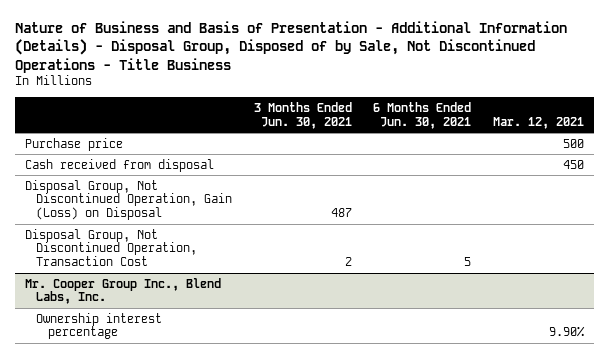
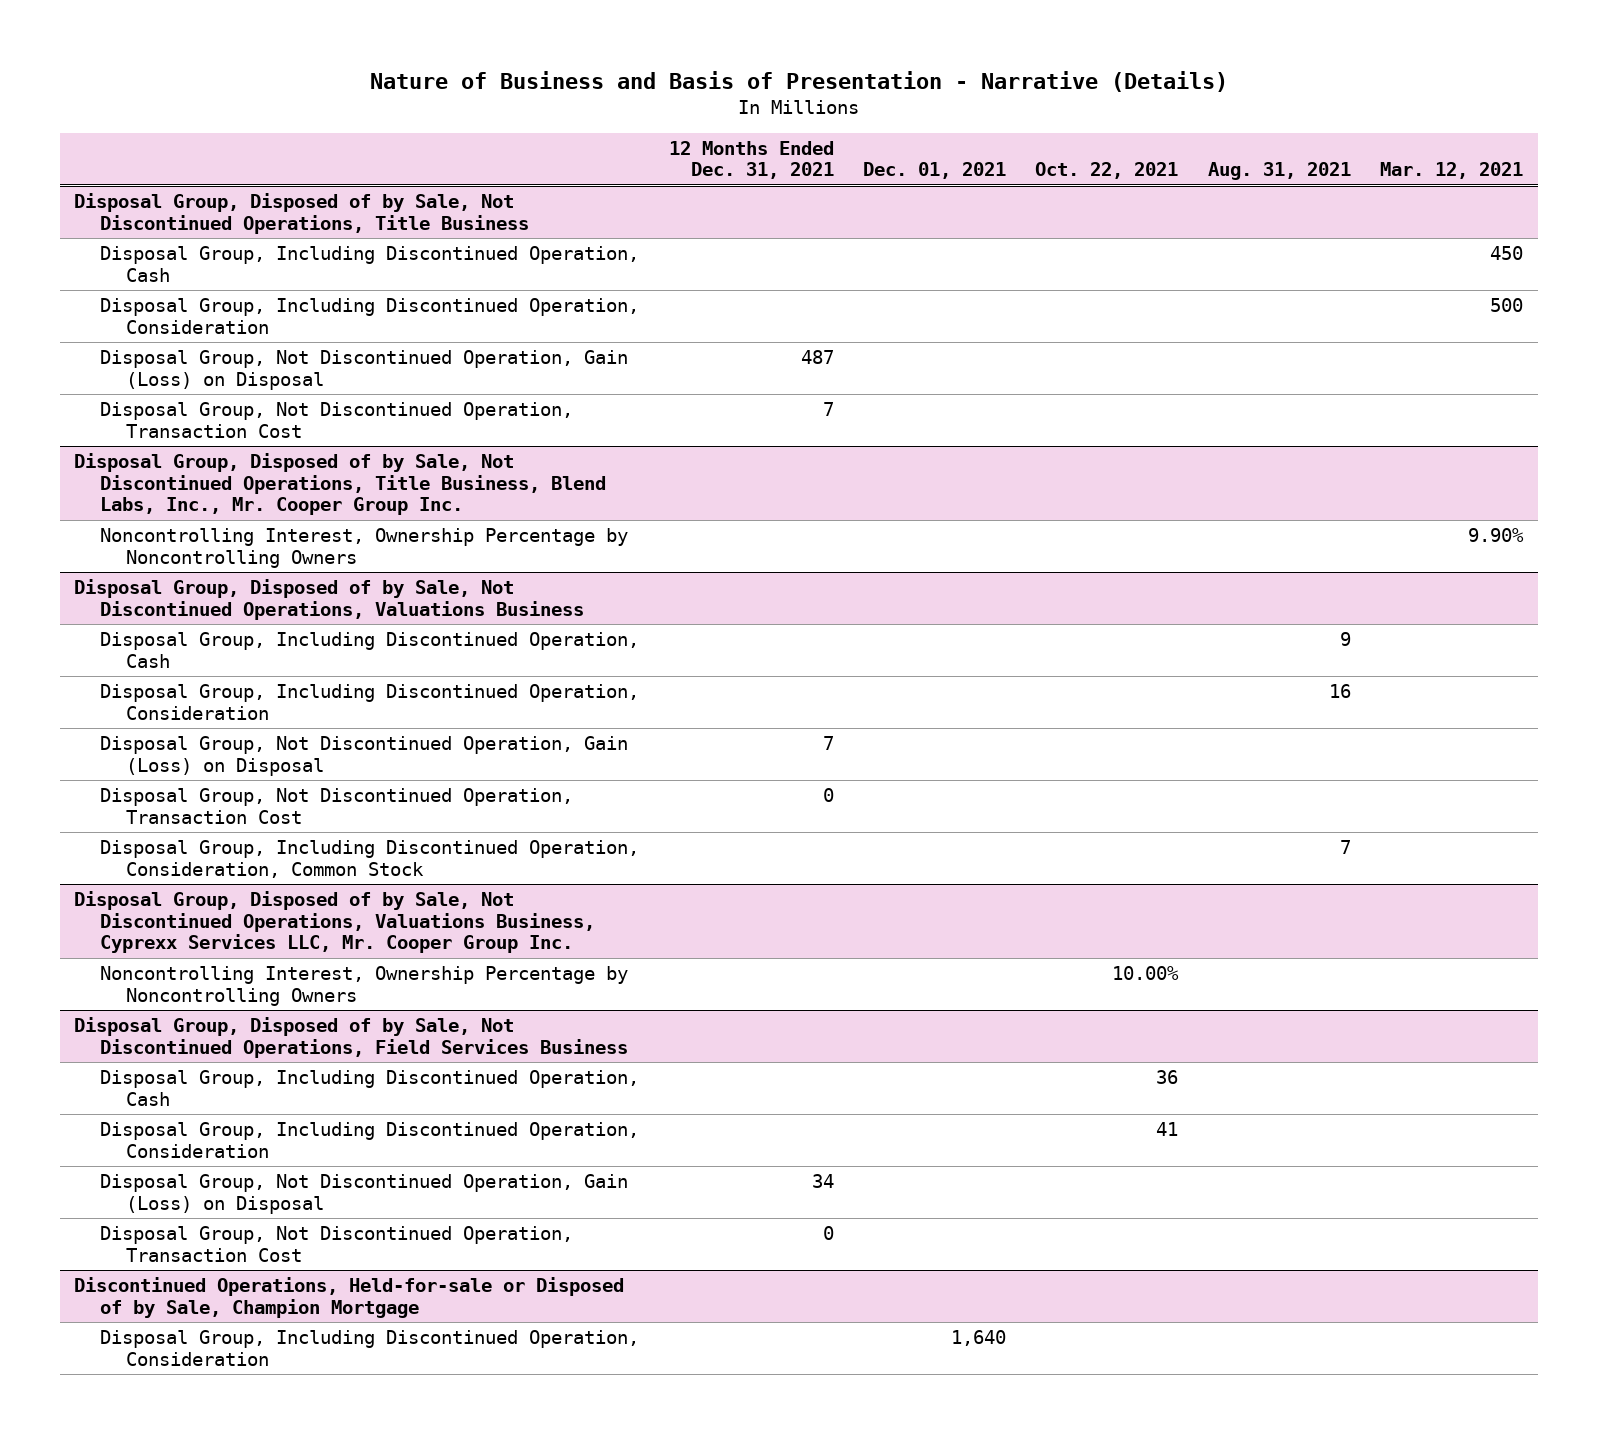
- Nature of Business and Basis of Presentation - Additional Information (Details) - Disposal Group, Disposed of by Sale, Not Discontinued Operations - Title Business
+ Nature of Business and Basis of Presentation - Narrative (Details)
- | 3 Months Ended Jun. 30, 2021 | 6 Months Ended Jun. 30, 2021 | Mar. 12, 2021
+ | 12 Months Ended Dec. 31, 2021 | Dec. 01, 2021 | Oct. 22, 2021 | Aug. 31, 2021 | Mar. 12, 2021
- Purchase price | | | 500
- Cash received from disposal | | | 450
- Disposal Group, Not Discontinued Operation, Gain (Loss) on Disposal | 487 | |
- Disposal Group, Not Discontinued Operation, Transaction Cost | 2 | 5 |
- Mr. Cooper Group Inc., Blend Labs, Inc.
- Ownership interest percentage | | | 9.90%
+ Disposal Group, Disposed of by Sale, Not Discontinued Operations, Title Business
+ Disposal Group, Including Discontinued Operation, Cash | | | | | 450
+ Disposal Group, Including Discontinued Operation, Consideration | | | | | 500
+ Disposal Group, Not Discontinued Operation, Gain (Loss) on Disposal | 487 | | | |
+ Disposal Group, Not Discontinued Operation, Transaction Cost | 7 | | | |
+ Disposal Group, Disposed of by Sale, Not Discontinued Operations, Title Business, Blend Labs, Inc., Mr. Cooper Group Inc.
+ Noncontrolling Interest, Ownership Percentage by Noncontrolling Owners | | | | | 9.90%
+ Disposal Group, Disposed of by Sale, Not Discontinued Operations, Valuations Business
+ Disposal Group, Including Discontinued Operation, Cash | | | | 9 |
+ Disposal Group, Including Discontinued Operation, Consideration | | | | 16 |
+ Disposal Group, Not Discontinued Operation, Gain (Loss) on Disposal | 7 | | | |
+ Disposal Group, Not Discontinued Operation, Transaction Cost | 0 | | | |
+ Disposal Group, Including Discontinued Operation, Consideration, Common Stock | | | | 7 |
+ Disposal Group, Disposed of by Sale, Not Discontinued Operations, Valuations Business, Cyprexx Services LLC, Mr. Cooper Group Inc.
+ Noncontrolling Interest, Ownership Percentage by Noncontrolling Owners | | | 10.00% | |
+ Disposal Group, Disposed of by Sale, Not Discontinued Operations, Field Services Business
+ Disposal Group, Including Discontinued Operation, Cash | | | 36 | |
+ Disposal Group, Including Discontinued Operation, Consideration | | | 41 | |
+ Disposal Group, Not Discontinued Operation, Gain (Loss) on Disposal | 34 | | | |
+ Disposal Group, Not Discontinued Operation, Transaction Cost | 0 | | | |
+ Discontinued Operations, Held-for-sale or Disposed of by Sale, Champion Mortgage
+ Disposal Group, Including Discontinued Operation, Consideration | | 1,640 | | |

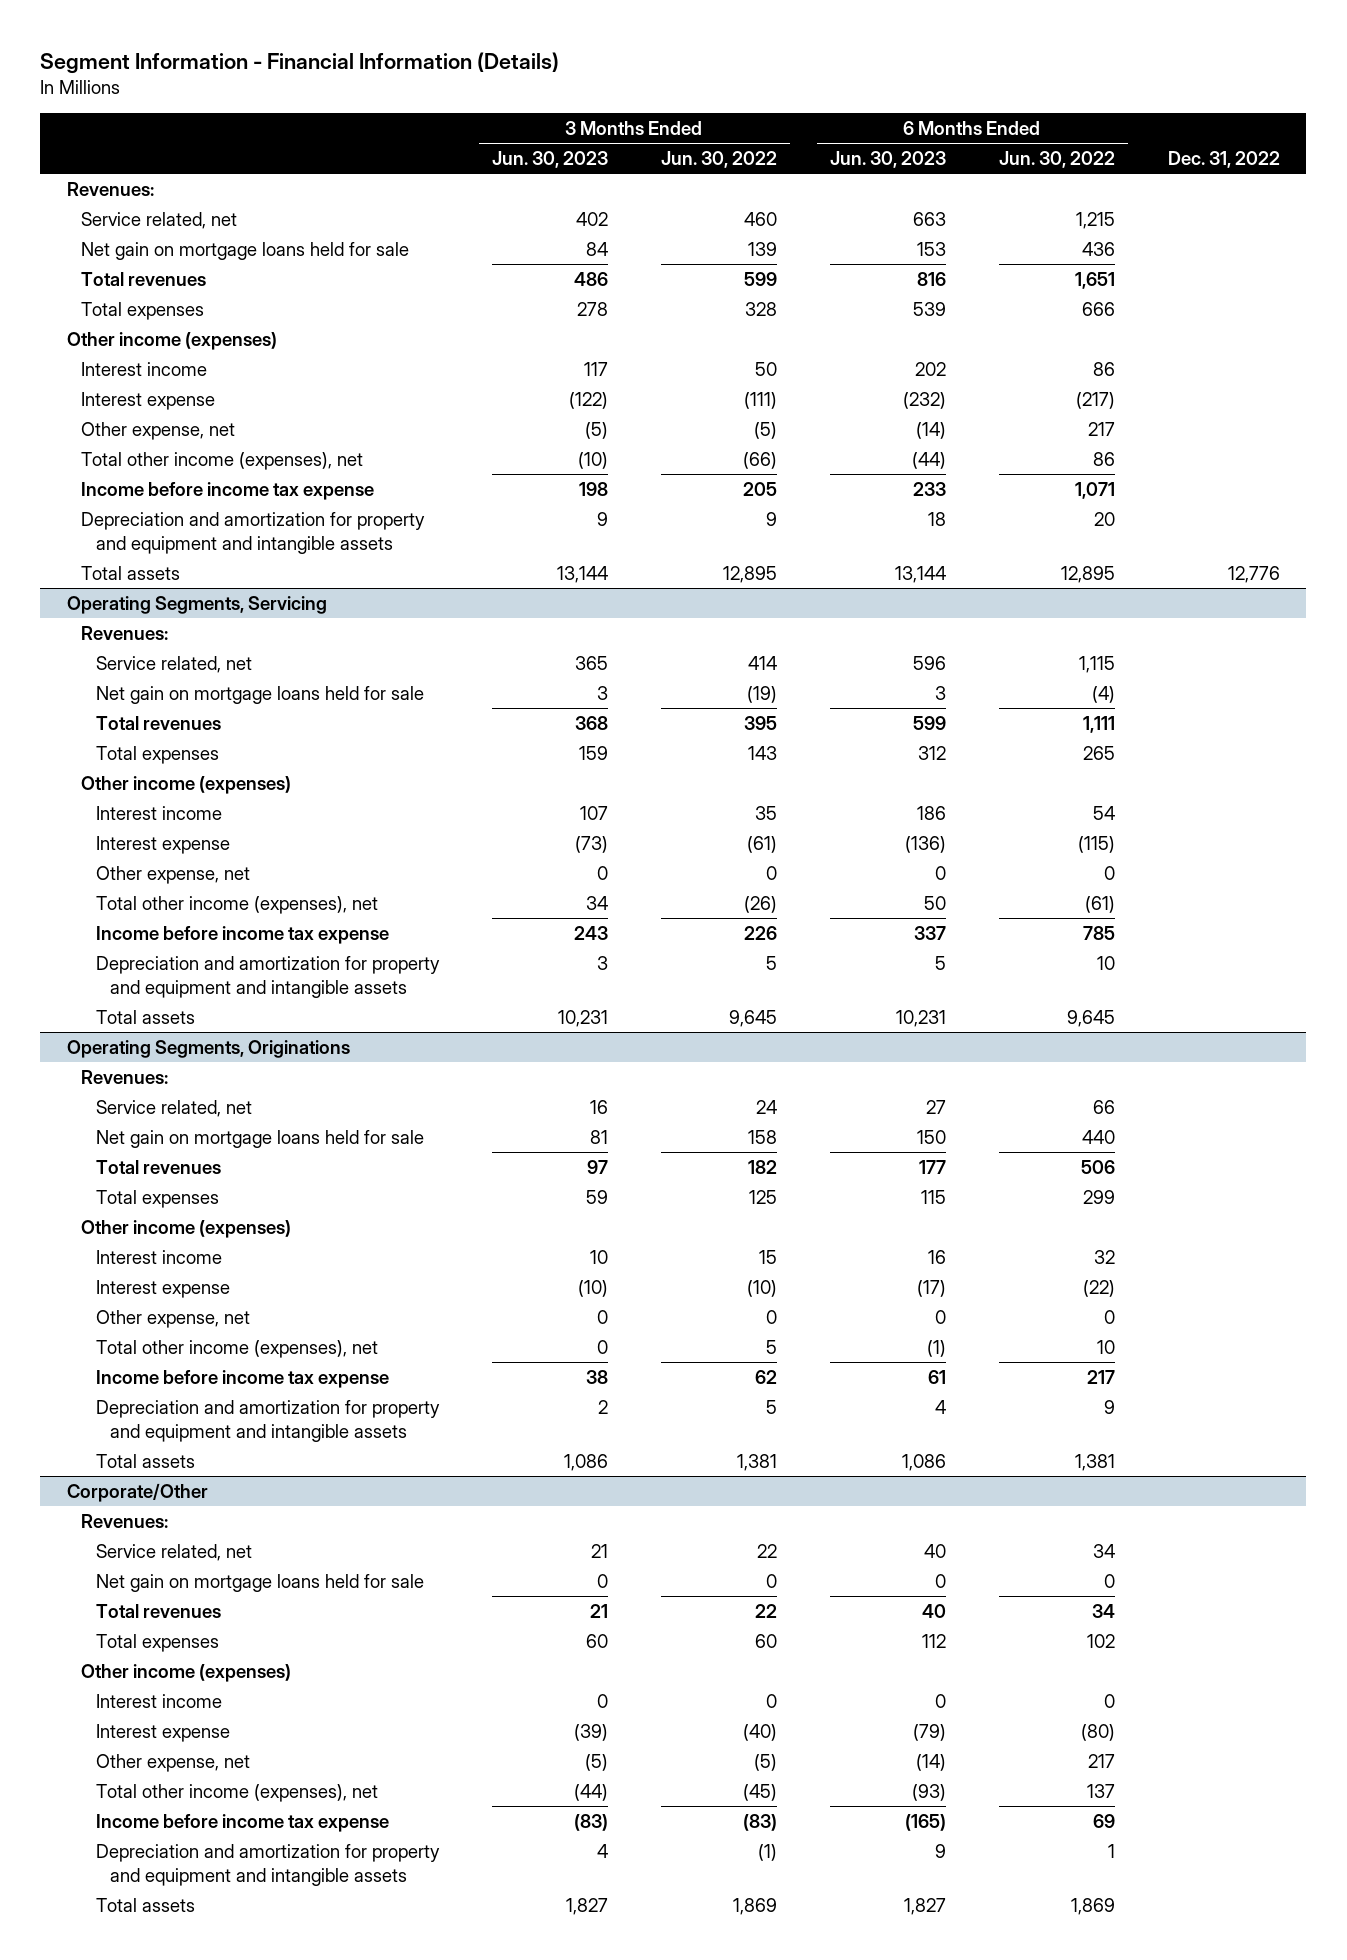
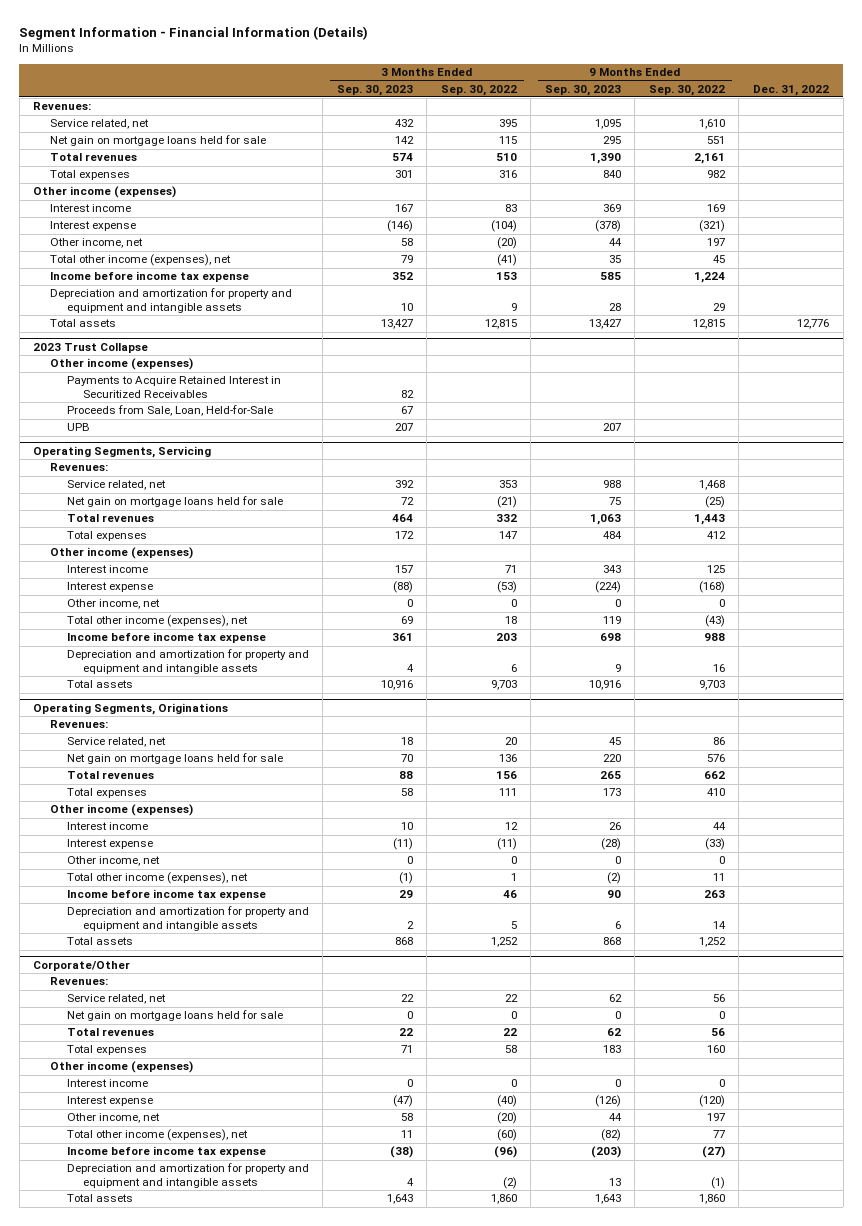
- | 3 Months Ended Jun. 30, 2023 | 3 Months Ended Jun. 30, 2022 | 6 Months Ended Jun. 30, 2023 | 6 Months Ended Jun. 30, 2022 | Dec. 31, 2022
+ | 3 Months Ended Sep. 30, 2023 | 3 Months Ended Sep. 30, 2022 | 9 Months Ended Sep. 30, 2023 | 9 Months Ended Sep. 30, 2022 | Dec. 31, 2022
- Other expense, net | (5) | (5) | (14) | 217 |
+ Other income, net | 58 | (20) | 44 | 197 |
+ 2023 Trust Collapse
+ Other income (expenses)
+ Payments to Acquire Retained Interest in Securitized Receivables | 82 | | | |
+ Proceeds from Sale, Loan, Held-for-Sale | 67 | | | |
+ UPB | 207 | | 207 | |
@ Operating Segments, Servicing
- Other expense, net | 0 | 0 | 0 | 0 |
+ Other income, net | 0 | 0 | 0 | 0 |
@ Operating Segments, Originations
- Other expense, net | 0 | 0 | 0 | 0 |
+ Other income, net | 0 | 0 | 0 | 0 |
@ Corporate/Other
- Other expense, net | (5) | (5) | (14) | 217 |
+ Other income, net | 58 | (20) | 44 | 197 |

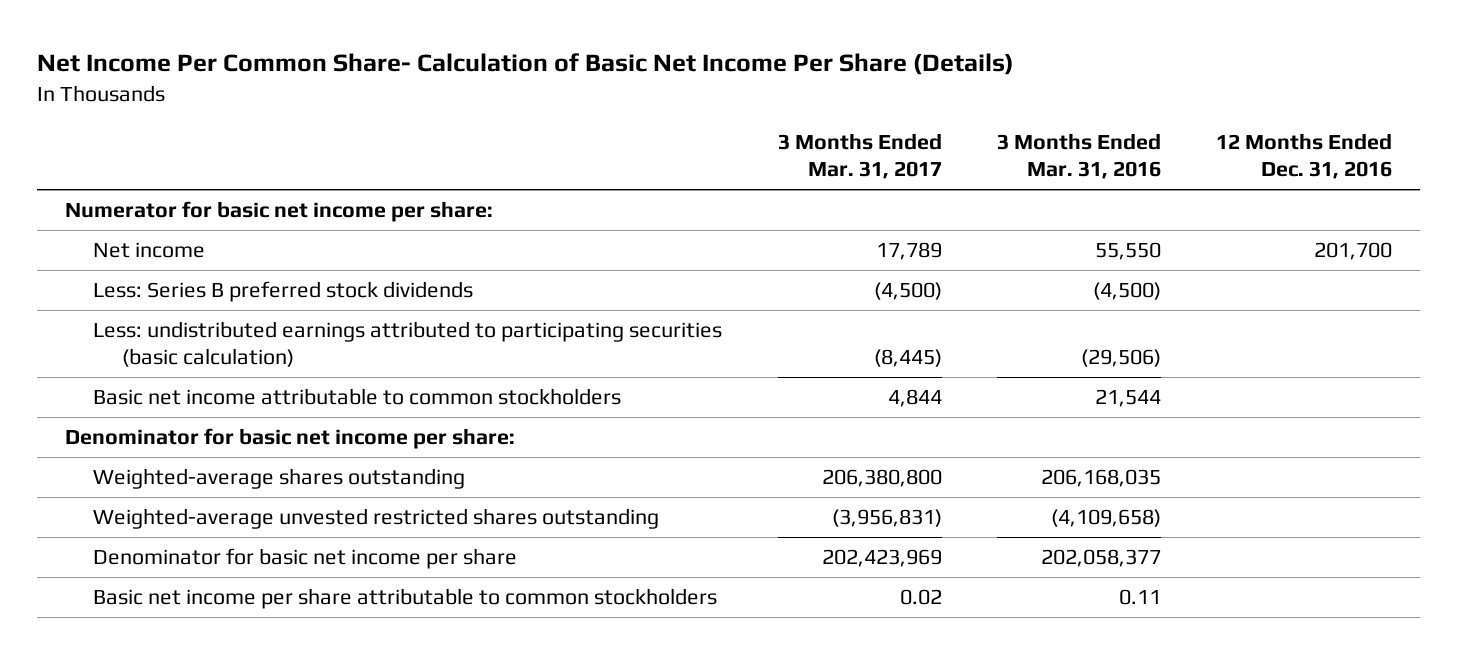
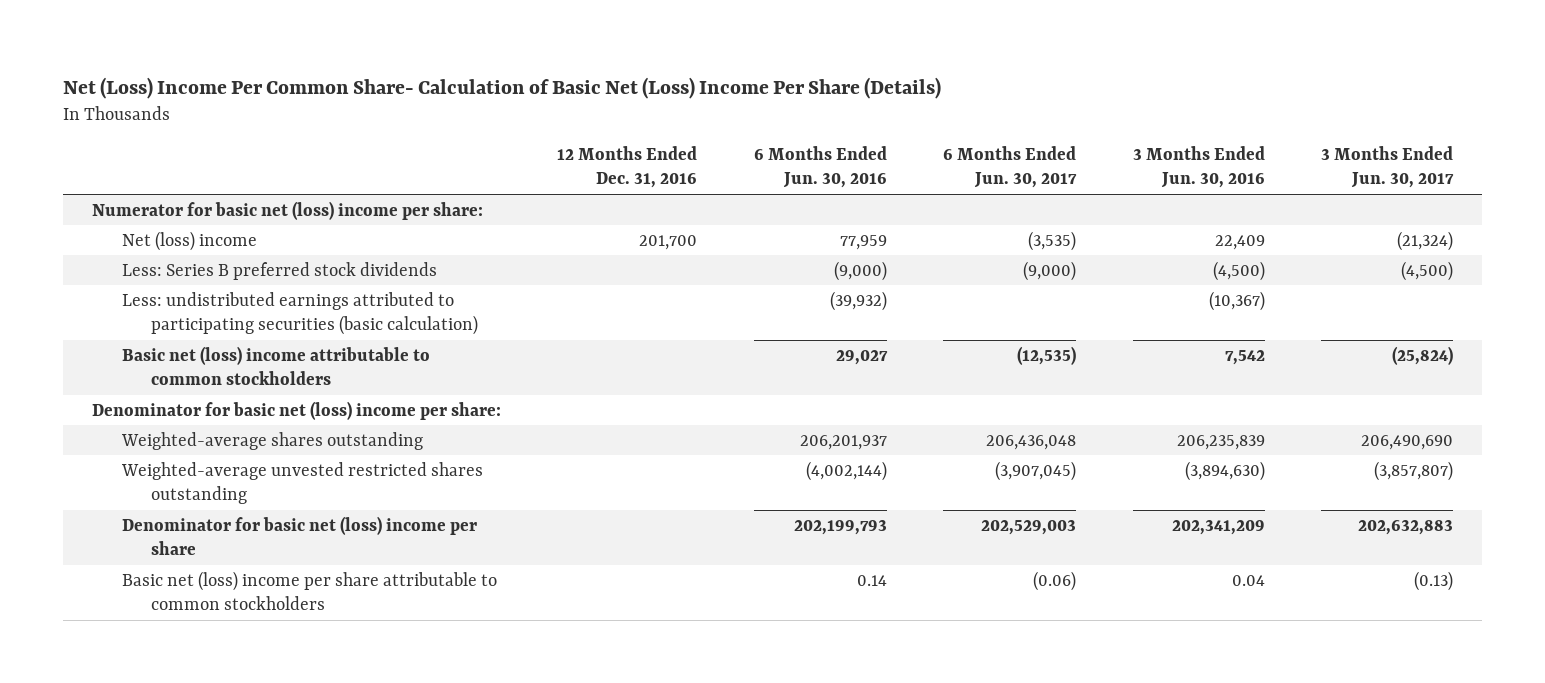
- Net Income Per Common Share- Calculation of Basic Net Income Per Share (Details)
+ Net (Loss) Income Per Common Share- Calculation of Basic Net (Loss) Income Per Share (Details)
- | 3 Months Ended Mar. 31, 2017 | 3 Months Ended Mar. 31, 2016 | 12 Months Ended Dec. 31, 2016
+ | 12 Months Ended Dec. 31, 2016 | 6 Months Ended Jun. 30, 2016 | 6 Months Ended Jun. 30, 2017 | 3 Months Ended Jun. 30, 2016 | 3 Months Ended Jun. 30, 2017
- Numerator for basic net income per share:
- Net income | 17,789 | 55,550 | 201,700
+ Numerator for basic net (loss) income per share:
+ Net (loss) income | 201,700 | 77,959 | (3,535) | 22,409 | (21,324)
- Basic net income attributable to common stockholders | 4,844 | 21,544 |
- Denominator for basic net income per share:
+ Basic net (loss) income attributable to common stockholders | | 29,027 | (12,535) | 7,542 | (25,824)
+ Denominator for basic net (loss) income per share:
- Denominator for basic net income per share | 202,423,969 | 202,058,377 |
- Basic net income per share attributable to common stockholders | 0.02 | 0.11 |
+ Denominator for basic net (loss) income per share | | 202,199,793 | 202,529,003 | 202,341,209 | 202,632,883
+ Basic net (loss) income per share attributable to common stockholders | | 0.14 | (0.06) | 0.04 | (0.13)

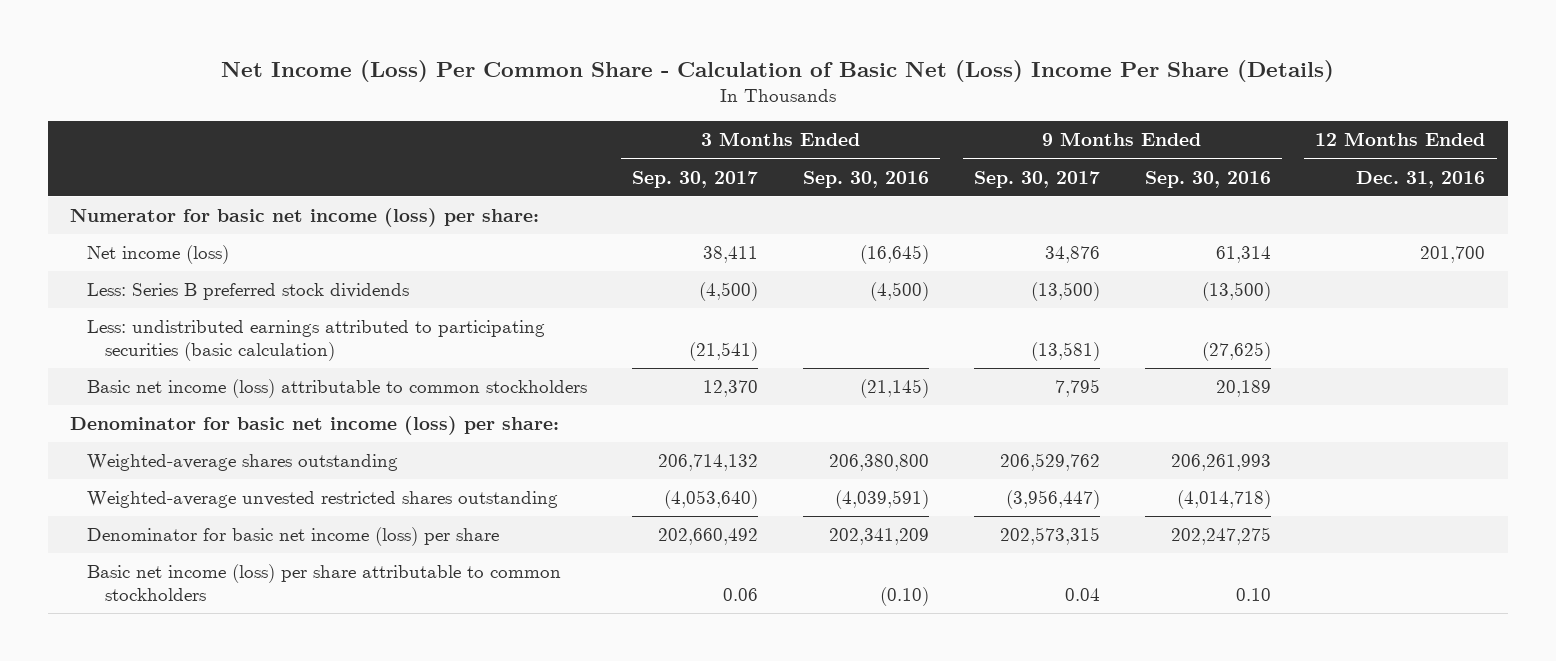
- Net (Loss) Income Per Common Share- Calculation of Basic Net (Loss) Income Per Share (Details)
+ Net Income (Loss) Per Common Share - Calculation of Basic Net (Loss) Income Per Share (Details)
- | 12 Months Ended Dec. 31, 2016 | 6 Months Ended Jun. 30, 2016 | 6 Months Ended Jun. 30, 2017 | 3 Months Ended Jun. 30, 2016 | 3 Months Ended Jun. 30, 2017
+ | 3 Months Ended Sep. 30, 2017 | 3 Months Ended Sep. 30, 2016 | 9 Months Ended Sep. 30, 2017 | 9 Months Ended Sep. 30, 2016 | 12 Months Ended Dec. 31, 2016
- Numerator for basic net (loss) income per share:
- Net (loss) income | 201,700 | 77,959 | (3,535) | 22,409 | (21,324)
+ Numerator for basic net income (loss) per share:
+ Net income (loss) | 38,411 | (16,645) | 34,876 | 61,314 | 201,700
- Basic net (loss) income attributable to common stockholders | | 29,027 | (12,535) | 7,542 | (25,824)
- Denominator for basic net (loss) income per share:
+ Basic net income (loss) attributable to common stockholders | 12,370 | (21,145) | 7,795 | 20,189 |
+ Denominator for basic net income (loss) per share:
- Denominator for basic net (loss) income per share | | 202,199,793 | 202,529,003 | 202,341,209 | 202,632,883
- Basic net (loss) income per share attributable to common stockholders | | 0.14 | (0.06) | 0.04 | (0.13)
+ Denominator for basic net income (loss) per share | 202,660,492 | 202,341,209 | 202,573,315 | 202,247,275 |
+ Basic net income (loss) per share attributable to common stockholders | 0.06 | (0.10) | 0.04 | 0.10 |

